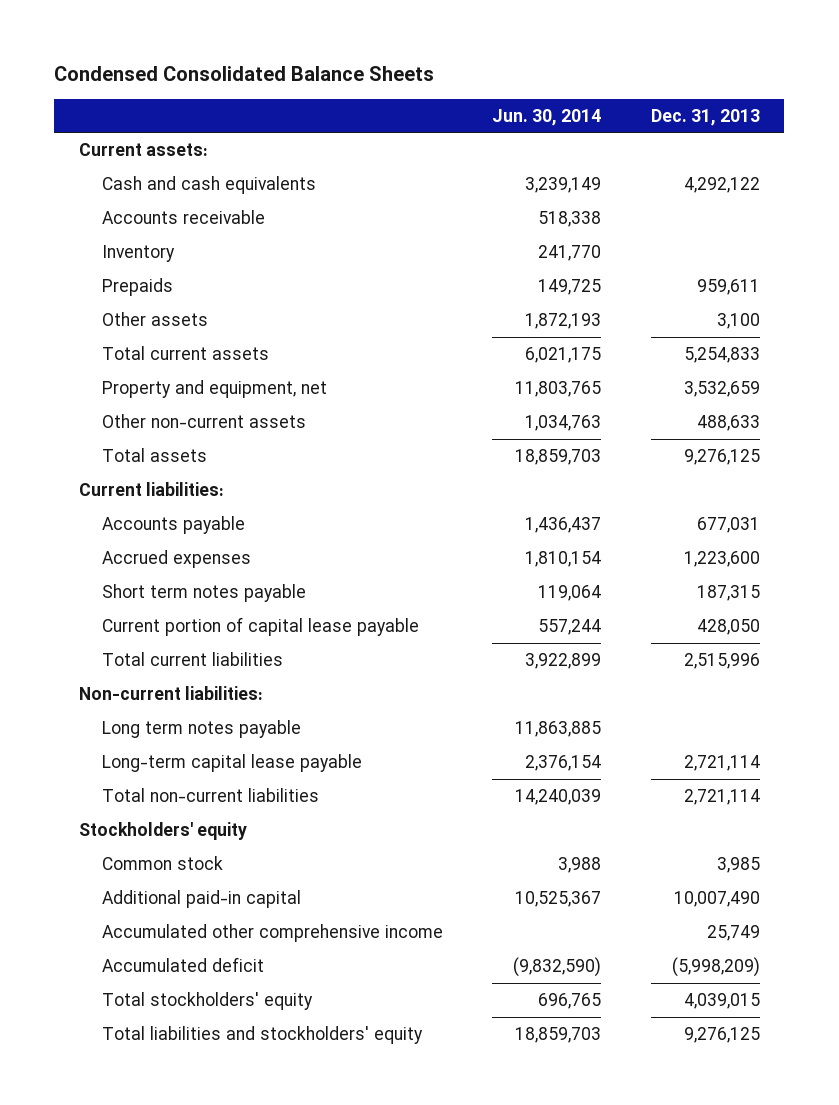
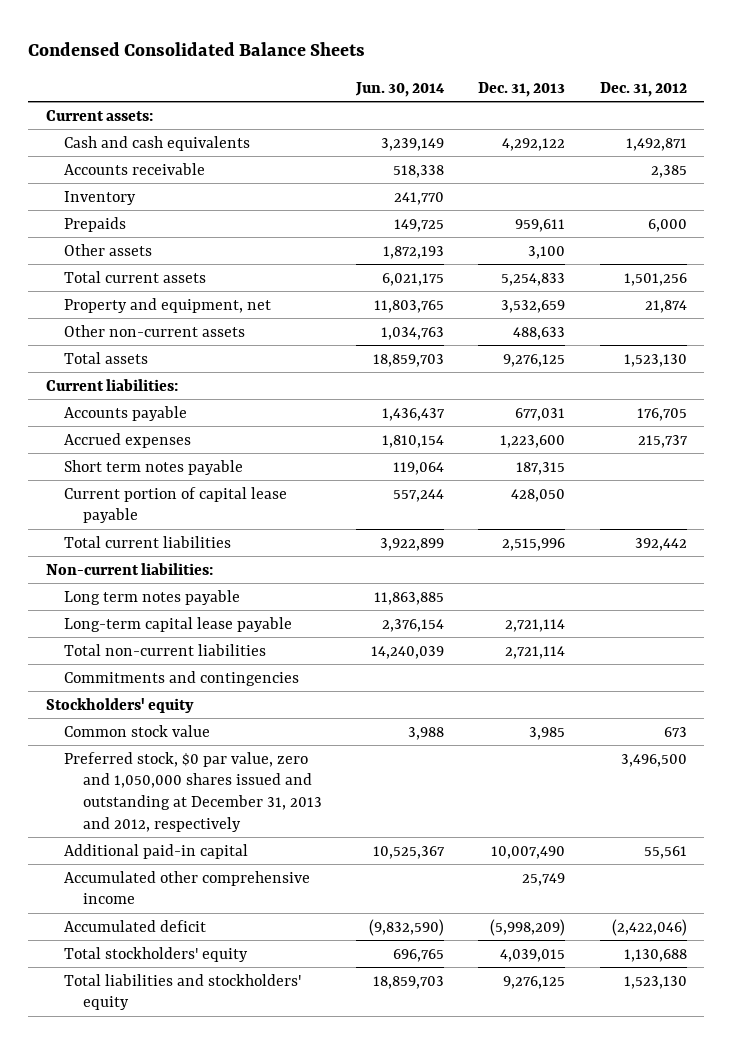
- | Jun. 30, 2014 | Dec. 31, 2013
+ | Jun. 30, 2014 | Dec. 31, 2013 | Dec. 31, 2012
+ Commitments and contingencies
- Common stock | 3,988 | 3,985
+ Common stock value | 3,988 | 3,985 | 673
+ Preferred stock, $0 par value, zero and 1,050,000 shares issued and outstanding at December 31, 2013 and 2012, respectively | | | 3,496,500

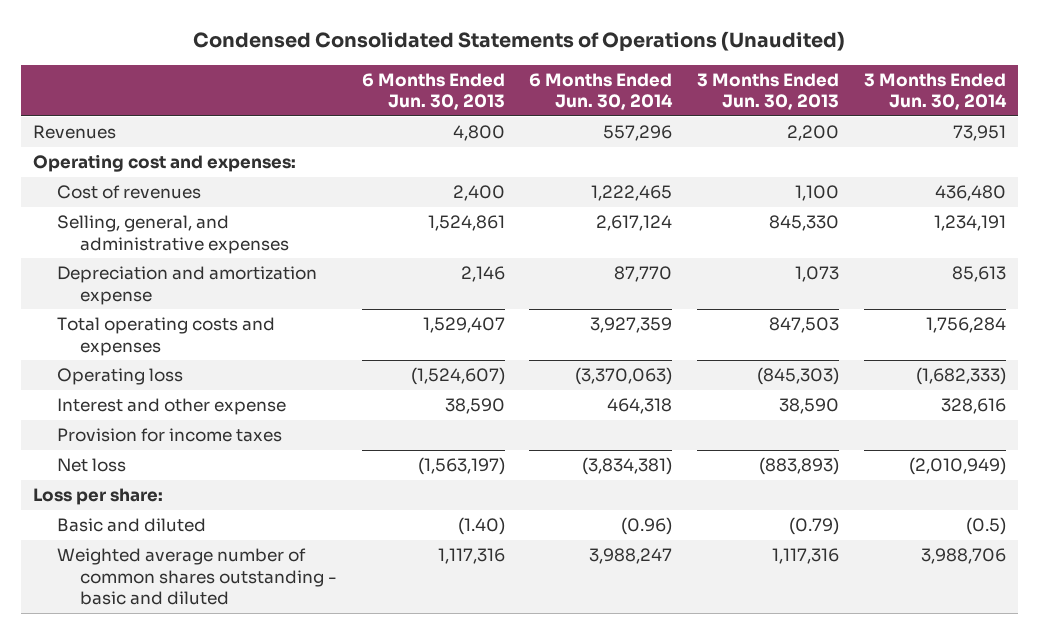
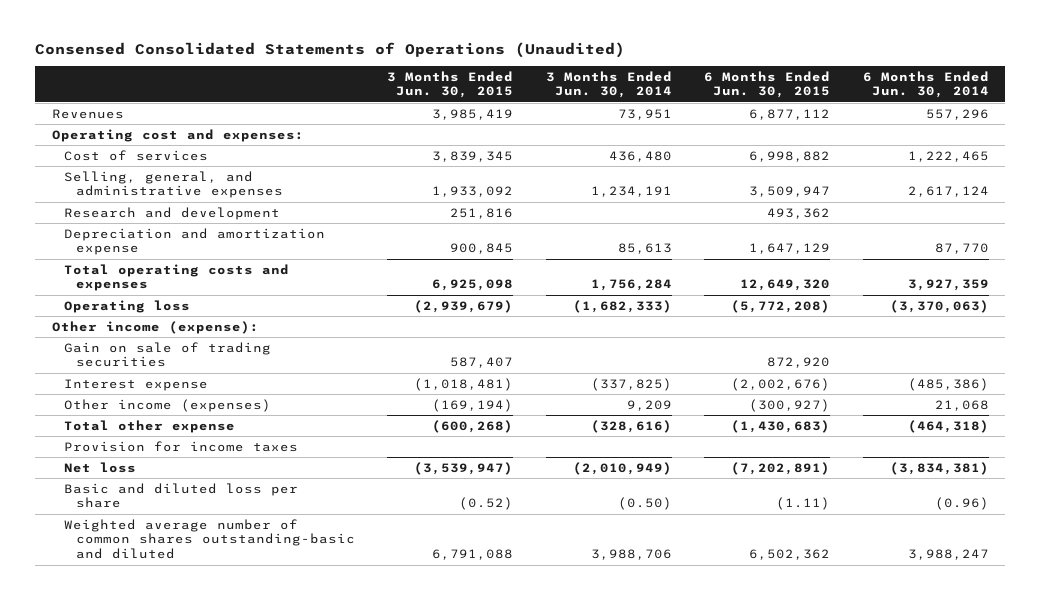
- Condensed Consolidated Statements of Operations (Unaudited)
+ Consensed Consolidated Statements of Operations (Unaudited)
- | 6 Months Ended Jun. 30, 2013 | 6 Months Ended Jun. 30, 2014 | 3 Months Ended Jun. 30, 2013 | 3 Months Ended Jun. 30, 2014
+ | 3 Months Ended Jun. 30, 2015 | 3 Months Ended Jun. 30, 2014 | 6 Months Ended Jun. 30, 2015 | 6 Months Ended Jun. 30, 2014
- Cost of revenues | 2,400 | 1,222,465 | 1,100 | 436,480
+ Cost of services | 3,839,345 | 436,480 | 6,998,882 | 1,222,465
+ Research and development | 251,816 | | 493,362 |
- Interest and other expense | 38,590 | 464,318 | 38,590 | 328,616
+ Other income (expense):
+ Gain on sale of trading securities | 587,407 | | 872,920 |
+ Interest expense | (1,018,481) | (337,825) | (2,002,676) | (485,386)
+ Other income (expenses) | (169,194) | 9,209 | (300,927) | 21,068
+ Total other expense | (600,268) | (328,616) | (1,430,683) | (464,318)
- Loss per share:
- Basic and diluted | (1.40) | (0.96) | (0.79) | (0.5)
- Weighted average number of common shares outstanding - basic and diluted | 1,117,316 | 3,988,247 | 1,117,316 | 3,988,706
+ Basic and diluted loss per share | (0.52) | (0.50) | (1.11) | (0.96)
+ Weighted average number of common shares outstanding-basic and diluted | 6,791,088 | 3,988,706 | 6,502,362 | 3,988,247

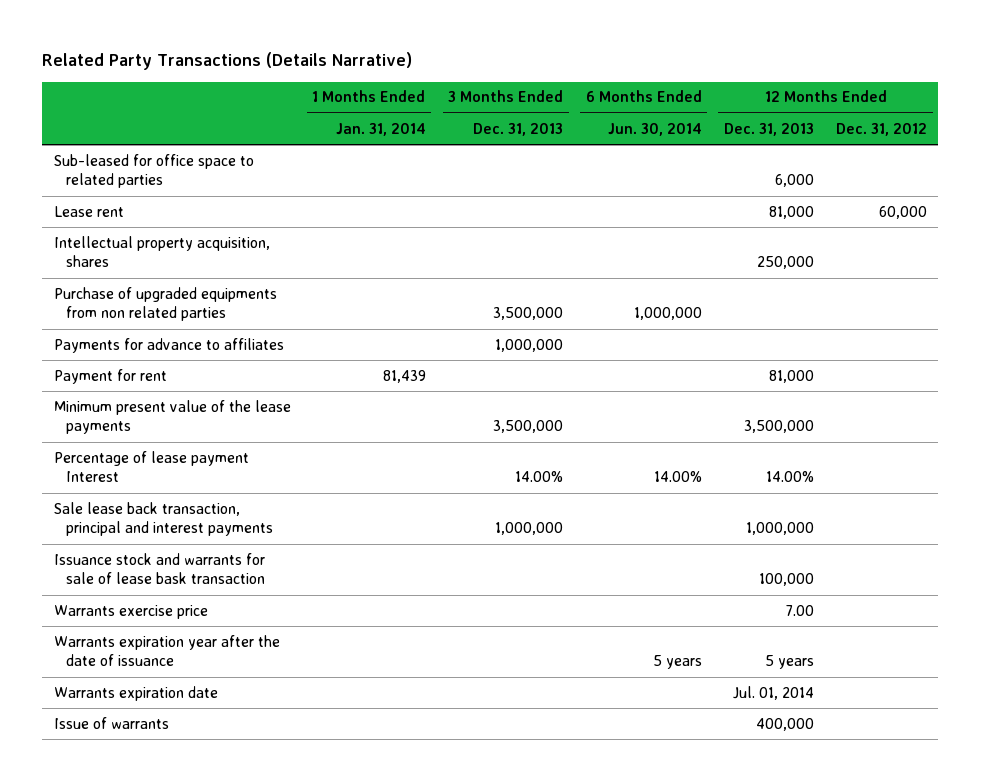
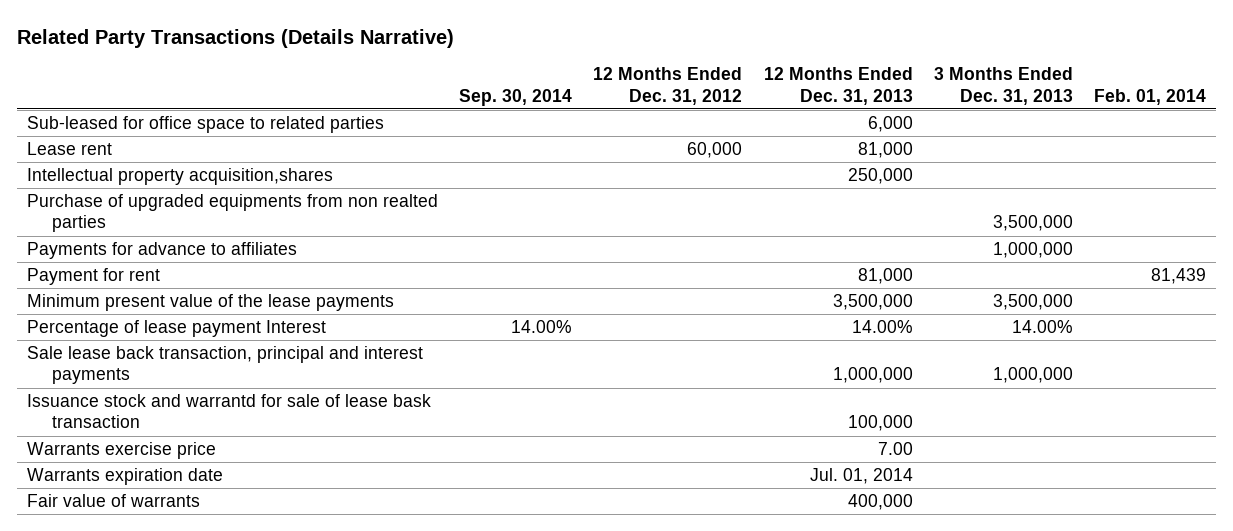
- | 1 Months Ended Jan. 31, 2014 | 3 Months Ended Dec. 31, 2013 | 6 Months Ended Jun. 30, 2014 | 12 Months Ended Dec. 31, 2013 | 12 Months Ended Dec. 31, 2012
+ | Sep. 30, 2014 | 12 Months Ended Dec. 31, 2012 | 12 Months Ended Dec. 31, 2013 | 3 Months Ended Dec. 31, 2013 | Feb. 01, 2014
- Intellectual property acquisition, shares | | | | 250,000 |
- Purchase of upgraded equipments from non related parties | | 3,500,000 | 1,000,000 | |
+ Intellectual property acquisition,shares | | | 250,000 | |
+ Purchase of upgraded equipments from non realted parties | | | | 3,500,000 |
- Issuance stock and warrants for sale of lease bask transaction | | | | 100,000 |
+ Issuance stock and warrantd for sale of lease bask transaction | | | 100,000 | |
- Warrants expiration year after the date of issuance | | | 5 years | 5 years |
- Issue of warrants | | | | 400,000 |
+ Fair value of warrants | | | 400,000 | |

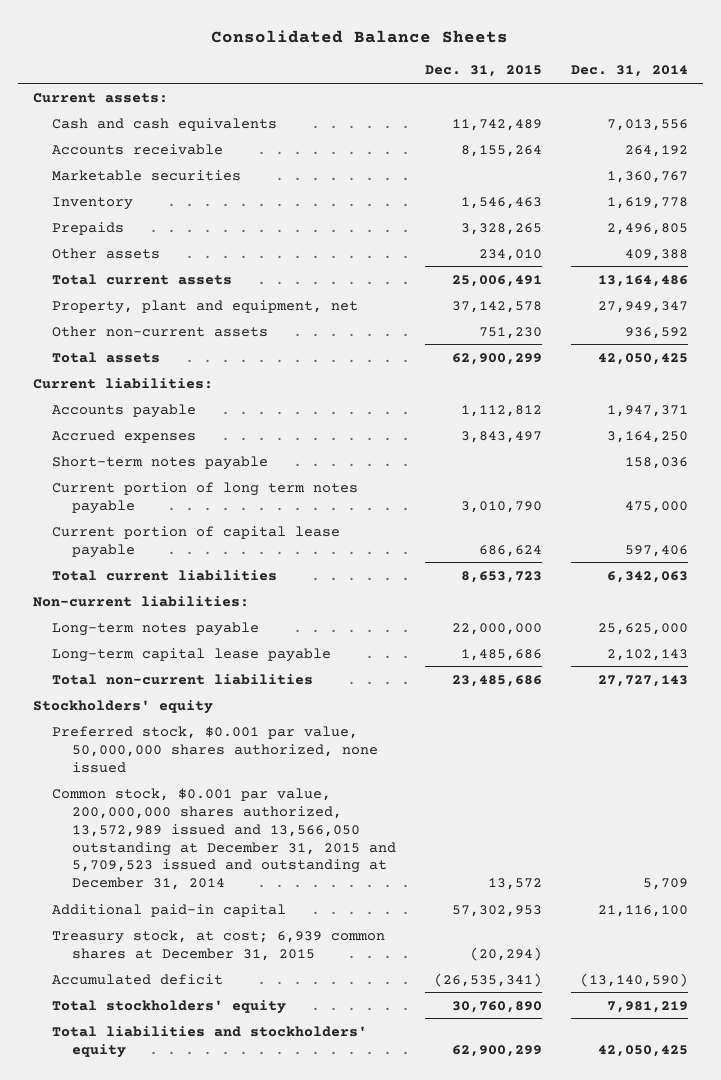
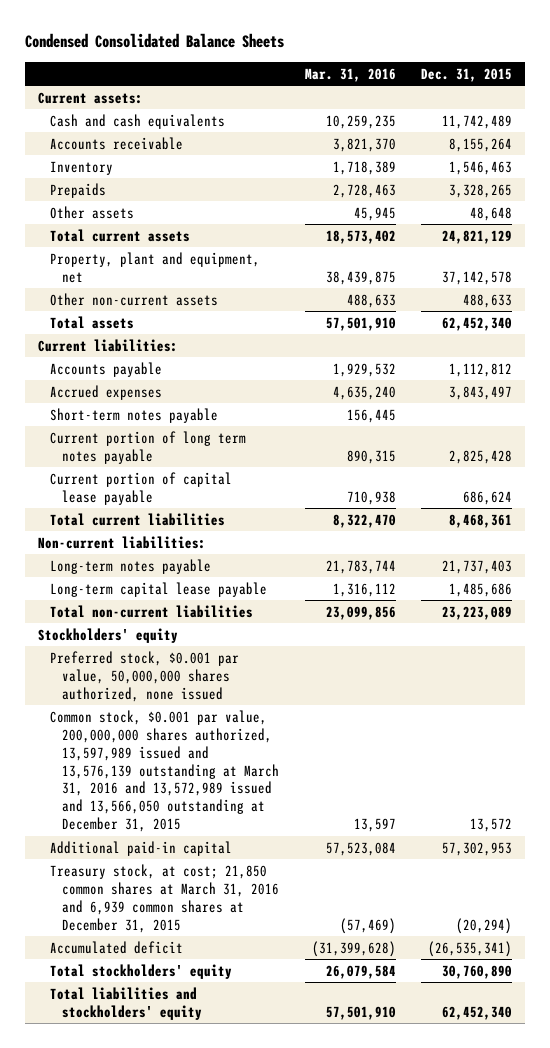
- Consolidated Balance Sheets
+ Condensed Consolidated Balance Sheets
- | Dec. 31, 2015 | Dec. 31, 2014
+ | Mar. 31, 2016 | Dec. 31, 2015
- Marketable securities | | 1,360,767
- Other assets | 234,010 | 409,388
- Total current assets | 25,006,491 | 13,164,486
+ Other assets | 45,945 | 48,648
+ Total current assets | 18,573,402 | 24,821,129
- Other non-current assets | 751,230 | 936,592
- Total assets | 62,900,299 | 42,050,425
+ Other non-current assets | 488,633 | 488,633
+ Total assets | 57,501,910 | 62,452,340
- Current portion of long term notes payable | 3,010,790 | 475,000
+ Current portion of long term notes payable | 890,315 | 2,825,428
- Total current liabilities | 8,653,723 | 6,342,063
+ Total current liabilities | 8,322,470 | 8,468,361
- Long-term notes payable | 22,000,000 | 25,625,000
+ Long-term notes payable | 21,783,744 | 21,737,403
- Total non-current liabilities | 23,485,686 | 27,727,143
+ Total non-current liabilities | 23,099,856 | 23,223,089
- Common stock, $0.001 par value, 200,000,000 shares authorized, 13,572,989 issued and 13,566,050 outstanding at December 31, 2015 and 5,709,523 issued and outstanding at December 31, 2014 | 13,572 | 5,709
+ Common stock, $0.001 par value, 200,000,000 shares authorized, 13,597,989 issued and 13,576,139 outstanding at March 31, 2016 and 13,572,989 issued and 13,566,050 outstanding at December 31, 2015 | 13,597 | 13,572
- Treasury stock, at cost; 6,939 common shares at December 31, 2015 | (20,294) |
+ Treasury stock, at cost; 21,850 common shares at March 31, 2016 and 6,939 common shares at December 31, 2015 | (57,469) | (20,294)
- Total liabilities and stockholders' equity | 62,900,299 | 42,050,425
+ Total liabilities and stockholders' equity | 57,501,910 | 62,452,340

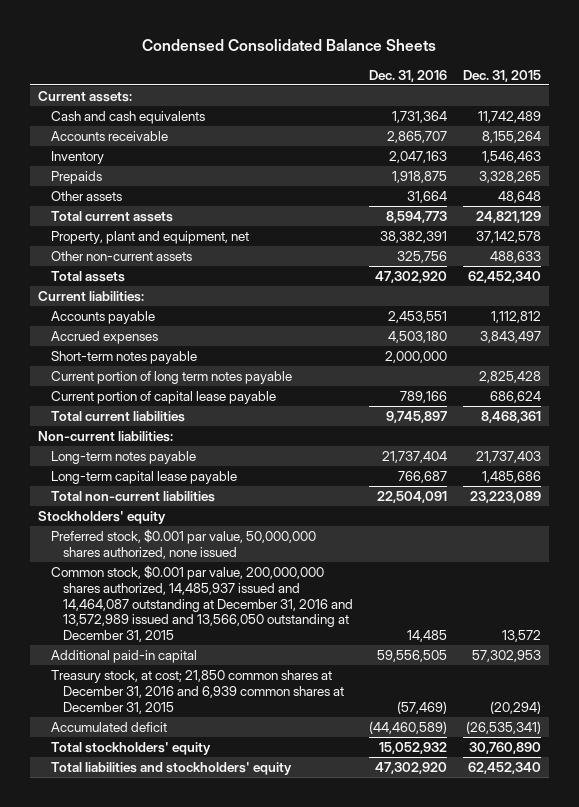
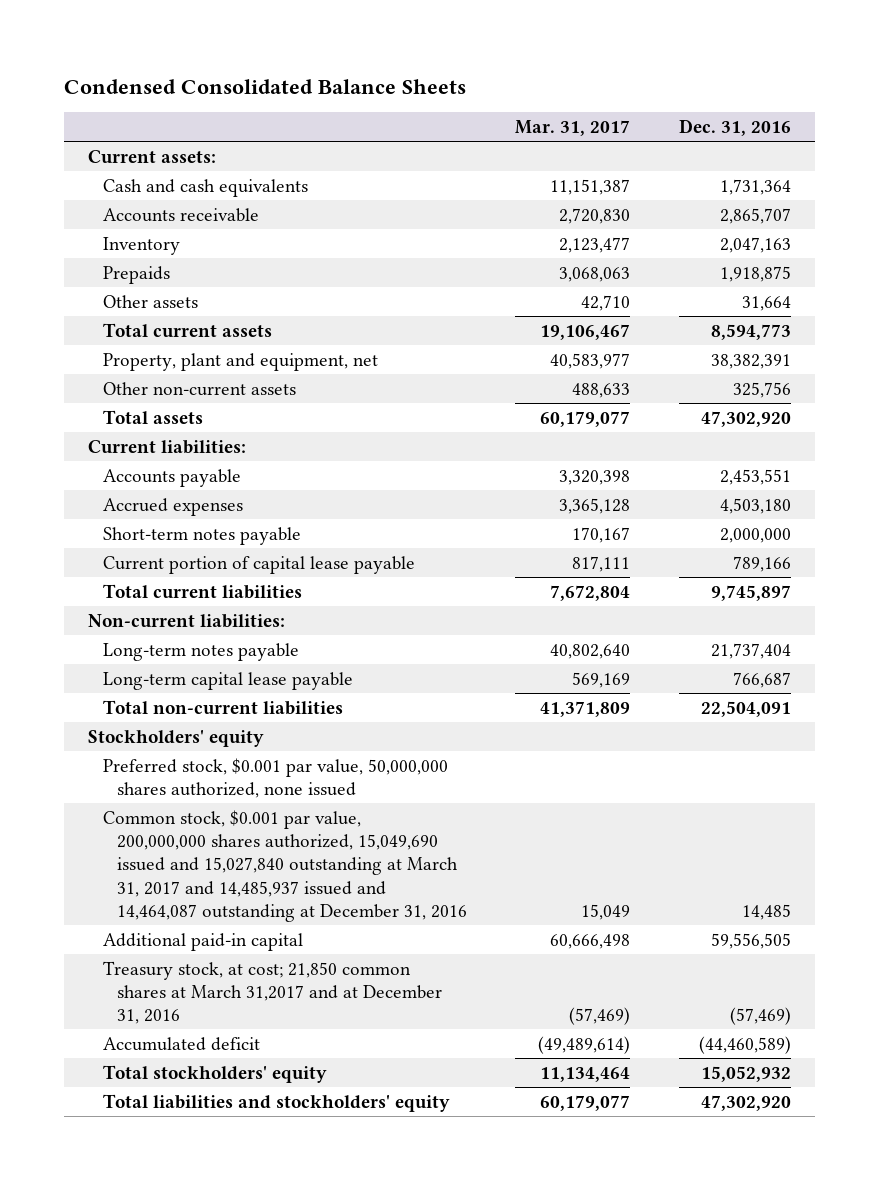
- | Dec. 31, 2016 | Dec. 31, 2015
+ | Mar. 31, 2017 | Dec. 31, 2016
- Current portion of long term notes payable | | 2,825,428
- Common stock, $0.001 par value, 200,000,000 shares authorized, 14,485,937 issued and 14,464,087 outstanding at December 31, 2016 and 13,572,989 issued and 13,566,050 outstanding at December 31, 2015 | 14,485 | 13,572
+ Common stock, $0.001 par value, 200,000,000 shares authorized, 15,049,690 issued and 15,027,840 outstanding at March 31, 2017 and 14,485,937 issued and 14,464,087 outstanding at December 31, 2016 | 15,049 | 14,485
- Treasury stock, at cost; 21,850 common shares at December 31, 2016 and 6,939 common shares at December 31, 2015 | (57,469) | (20,294)
+ Treasury stock, at cost; 21,850 common shares at March 31,2017 and at December 31, 2016 | (57,469) | (57,469)

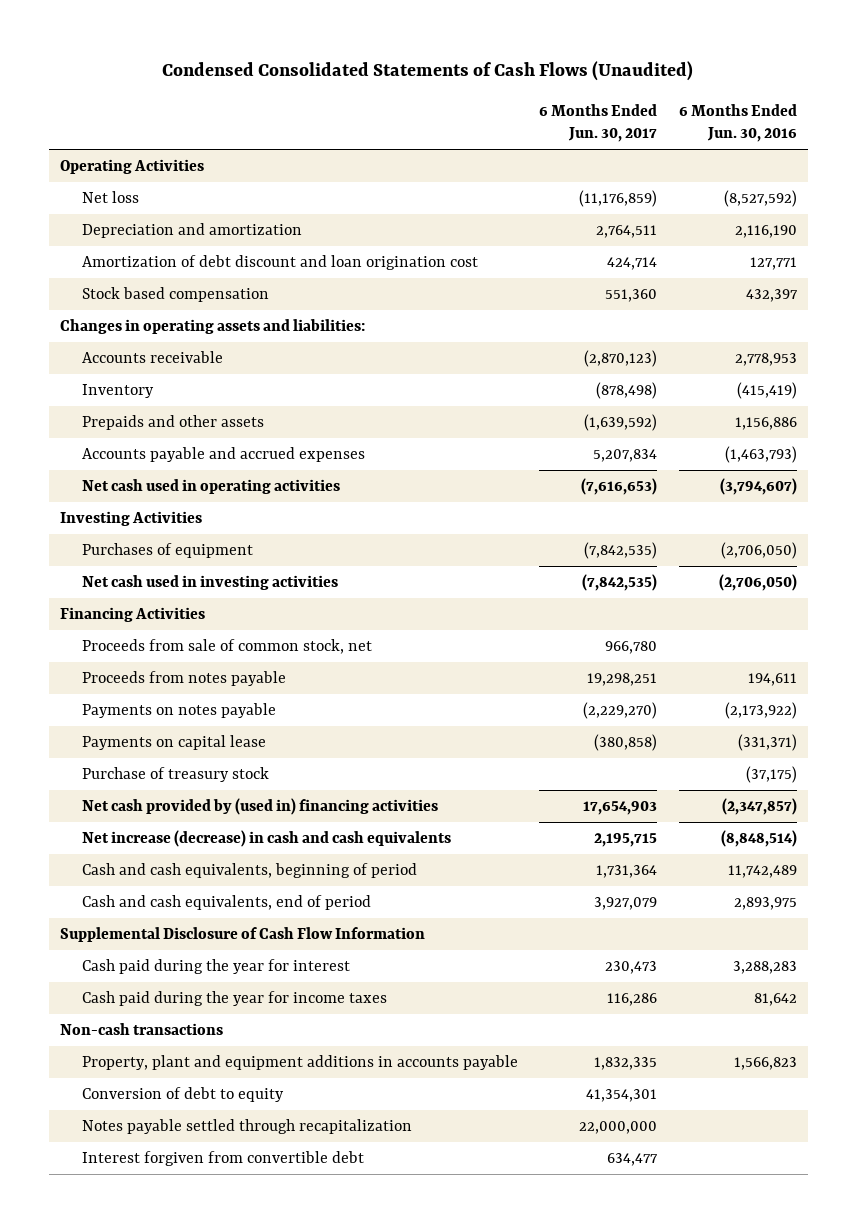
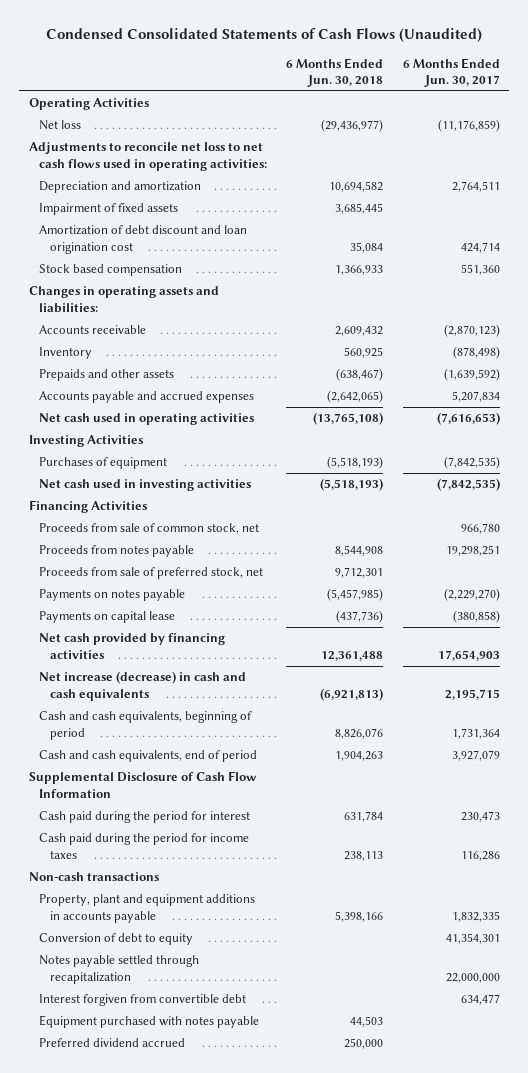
- | 6 Months Ended Jun. 30, 2017 | 6 Months Ended Jun. 30, 2016
+ | 6 Months Ended Jun. 30, 2018 | 6 Months Ended Jun. 30, 2017
+ Adjustments to reconcile net loss to net cash flows used in operating activities:
+ Impairment of fixed assets | 3,685,445 |
+ Proceeds from sale of preferred stock, net | 9,712,301 |
- Purchase of treasury stock | | (37,175)
- Net cash provided by (used in) financing activities | 17,654,903 | (2,347,857)
+ Net cash provided by financing activities | 12,361,488 | 17,654,903
- Cash paid during the year for interest | 230,473 | 3,288,283
- Cash paid during the year for income taxes | 116,286 | 81,642
+ Cash paid during the period for interest | 631,784 | 230,473
+ Cash paid during the period for income taxes | 238,113 | 116,286
+ Equipment purchased with notes payable | 44,503 |
+ Preferred dividend accrued | 250,000 |

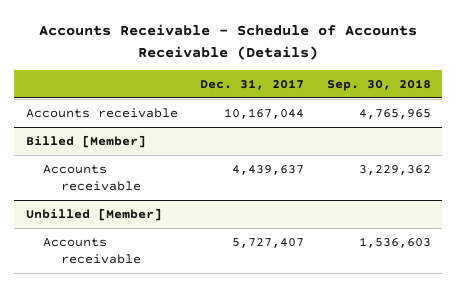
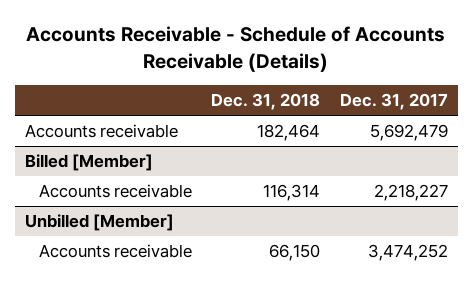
- | Dec. 31, 2017 | Sep. 30, 2018
+ | Dec. 31, 2018 | Dec. 31, 2017
- Accounts receivable | 10,167,044 | 4,765,965
+ Accounts receivable | 182,464 | 5,692,479
@ Billed [Member]
- Accounts receivable | 4,439,637 | 3,229,362
+ Accounts receivable | 116,314 | 2,218,227
@ Unbilled [Member]
- Accounts receivable | 5,727,407 | 1,536,603
+ Accounts receivable | 66,150 | 3,474,252

